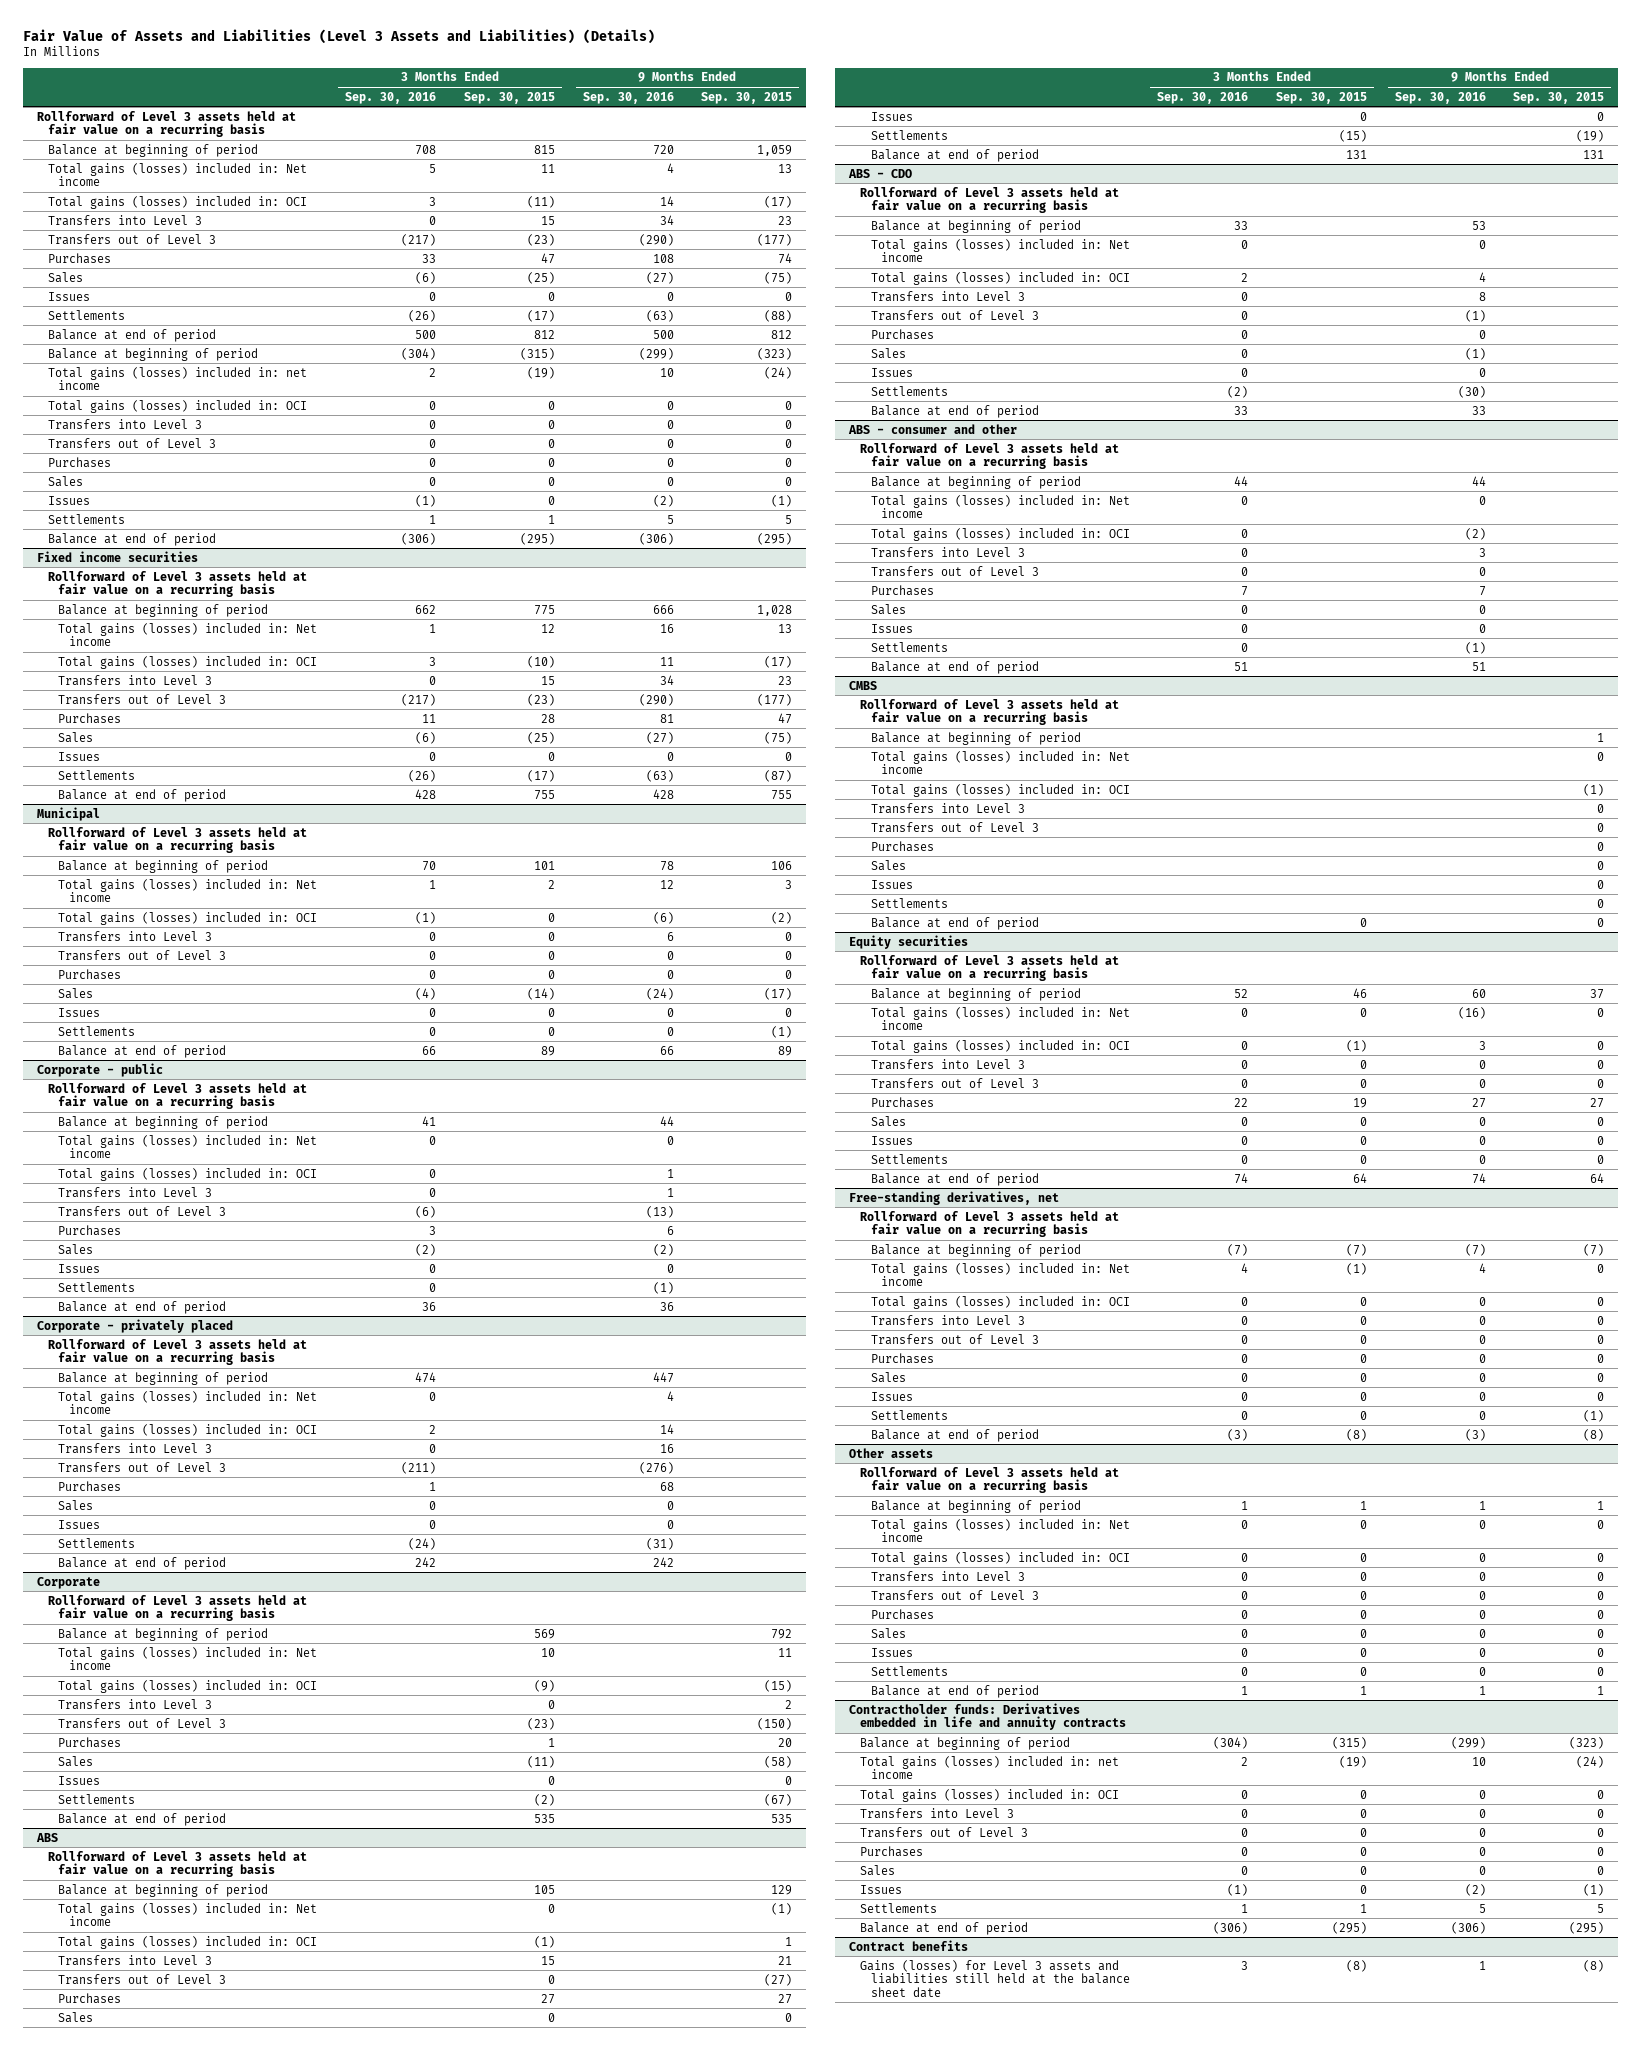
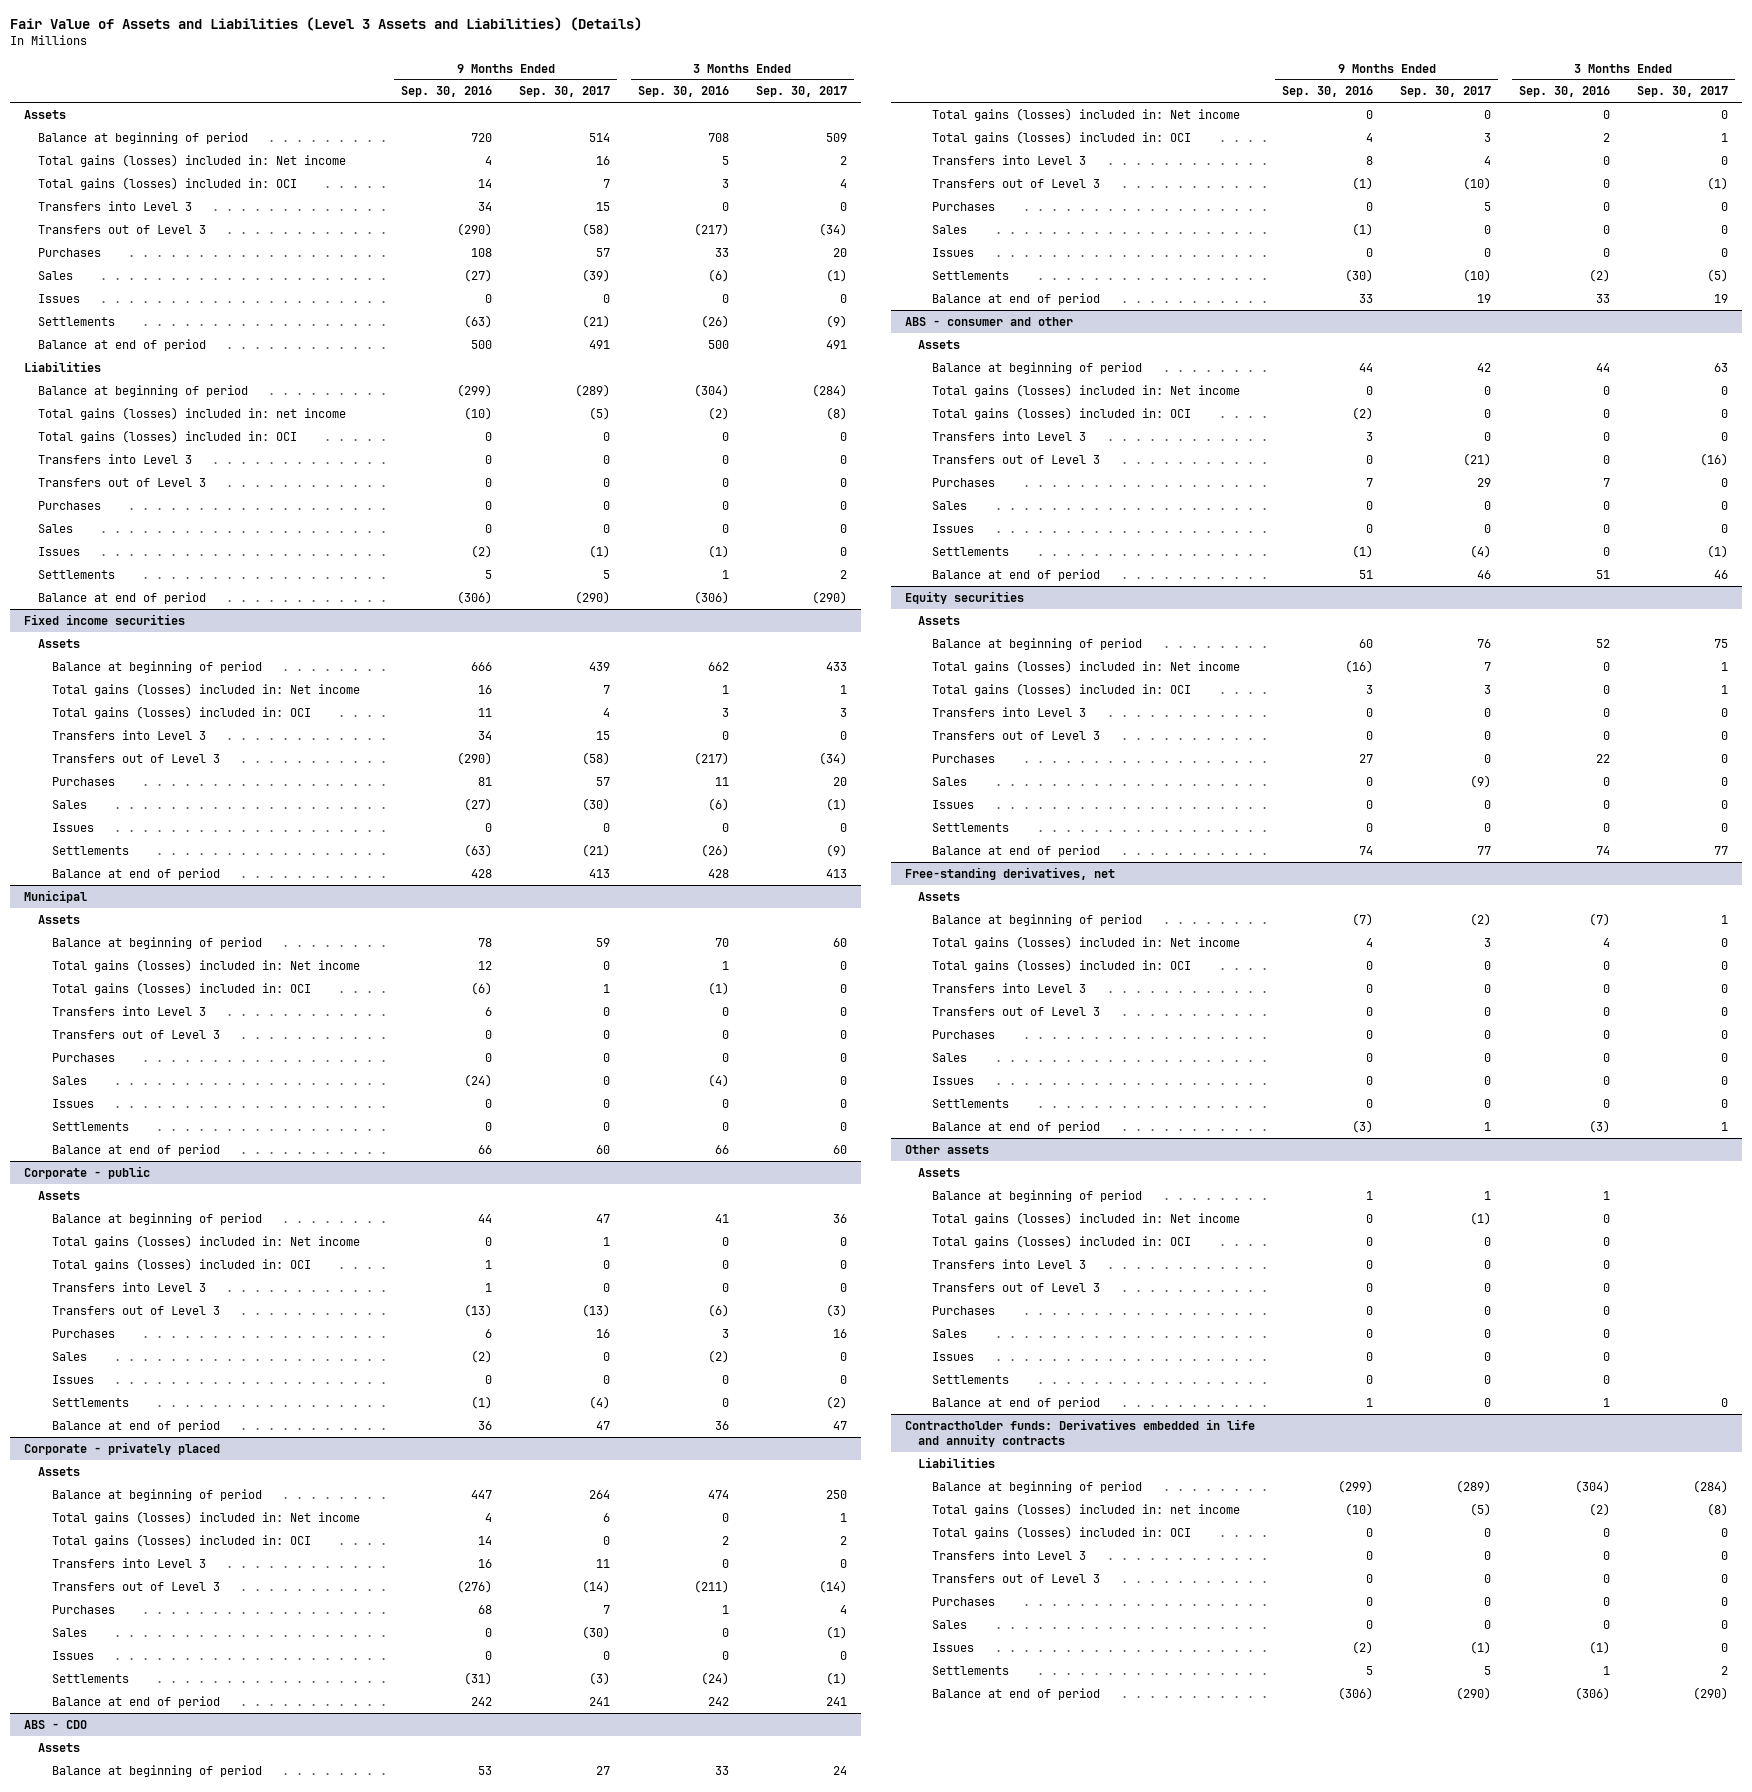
- | 3 Months Ended Sep. 30, 2016 | 3 Months Ended Sep. 30, 2015 | 9 Months Ended Sep. 30, 2016 | 9 Months Ended Sep. 30, 2015
+ | 9 Months Ended Sep. 30, 2016 | 9 Months Ended Sep. 30, 2017 | 3 Months Ended Sep. 30, 2016 | 3 Months Ended Sep. 30, 2017
- Rollforward of Level 3 assets held at fair value on a recurring basis
+ Assets
+ Liabilities
- Total gains (losses) included in: net income | 2 | (19) | 10 | (24)
+ Total gains (losses) included in: net income | (10) | (5) | (2) | (8)
@ Fixed income securities
- Rollforward of Level 3 assets held at fair value on a recurring basis
+ Assets
@ Municipal
- Rollforward of Level 3 assets held at fair value on a recurring basis
+ Assets
@ Corporate - public
- Rollforward of Level 3 assets held at fair value on a recurring basis
+ Assets
@ Corporate - privately placed
- Rollforward of Level 3 assets held at fair value on a recurring basis
+ Assets
- Corporate
- Rollforward of Level 3 assets held at fair value on a recurring basis
- Balance at beginning of period | | 569 | | 792
- Total gains (losses) included in: Net income | | 10 | | 11
- Total gains (losses) included in: OCI | | (9) | | (15)
- Transfers into Level 3 | | 0 | | 2
- Transfers out of Level 3 | | (23) | | (150)
- Purchases | | 1 | | 20
- Sales | | (11) | | (58)
- Issues | | 0 | | 0
- Settlements | | (2) | | (67)
- Balance at end of period | | 535 | | 535
- ABS
- Rollforward of Level 3 assets held at fair value on a recurring basis
- Balance at beginning of period | | 105 | | 129
- Total gains (losses) included in: Net income | | 0 | | (1)
- Total gains (losses) included in: OCI | | (1) | | 1
- Transfers into Level 3 | | 15 | | 21
- Transfers out of Level 3 | | 0 | | (27)
- Purchases | | 27 | | 27
- Sales | | 0 | | 0
- Issues | | 0 | | 0
- Settlements | | (15) | | (19)
- Balance at end of period | | 131 | | 131
@ ABS - CDO
- Rollforward of Level 3 assets held at fair value on a recurring basis
+ Assets
@ ABS - consumer and other
- Rollforward of Level 3 assets held at fair value on a recurring basis
+ Assets
- CMBS
- Rollforward of Level 3 assets held at fair value on a recurring basis
- Balance at beginning of period | | | | 1
- Total gains (losses) included in: Net income | | | | 0
- Total gains (losses) included in: OCI | | | | (1)
- Transfers into Level 3 | | | | 0
- Transfers out of Level 3 | | | | 0
- Purchases | | | | 0
- Sales | | | | 0
- Issues | | | | 0
- Settlements | | | | 0
- Balance at end of period | | 0 | | 0
@ Equity securities
- Rollforward of Level 3 assets held at fair value on a recurring basis
+ Assets
@ Free-standing derivatives, net
- Rollforward of Level 3 assets held at fair value on a recurring basis
+ Assets
@ Other assets
- Rollforward of Level 3 assets held at fair value on a recurring basis
+ Assets
@ Contractholder funds: Derivatives embedded in life and annuity contracts
+ Liabilities
- Total gains (losses) included in: net income | 2 | (19) | 10 | (24)
+ Total gains (losses) included in: net income | (10) | (5) | (2) | (8)
- Contract benefits
- Gains (losses) for Level 3 assets and liabilities still held at the balance sheet date | 3 | (8) | 1 | (8)

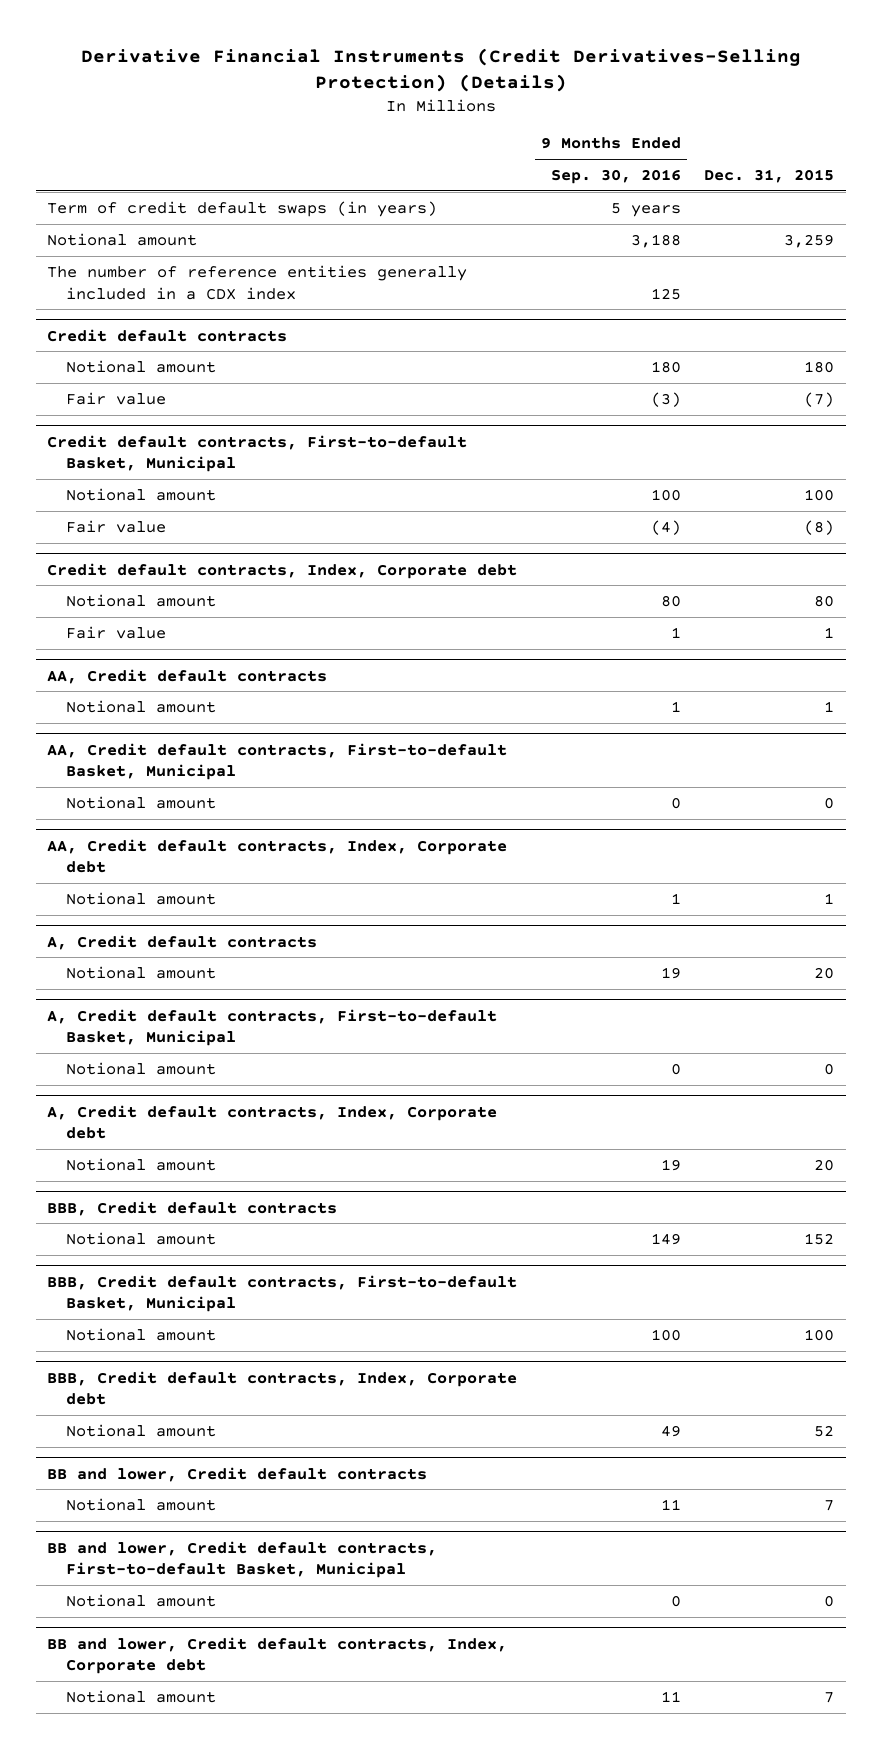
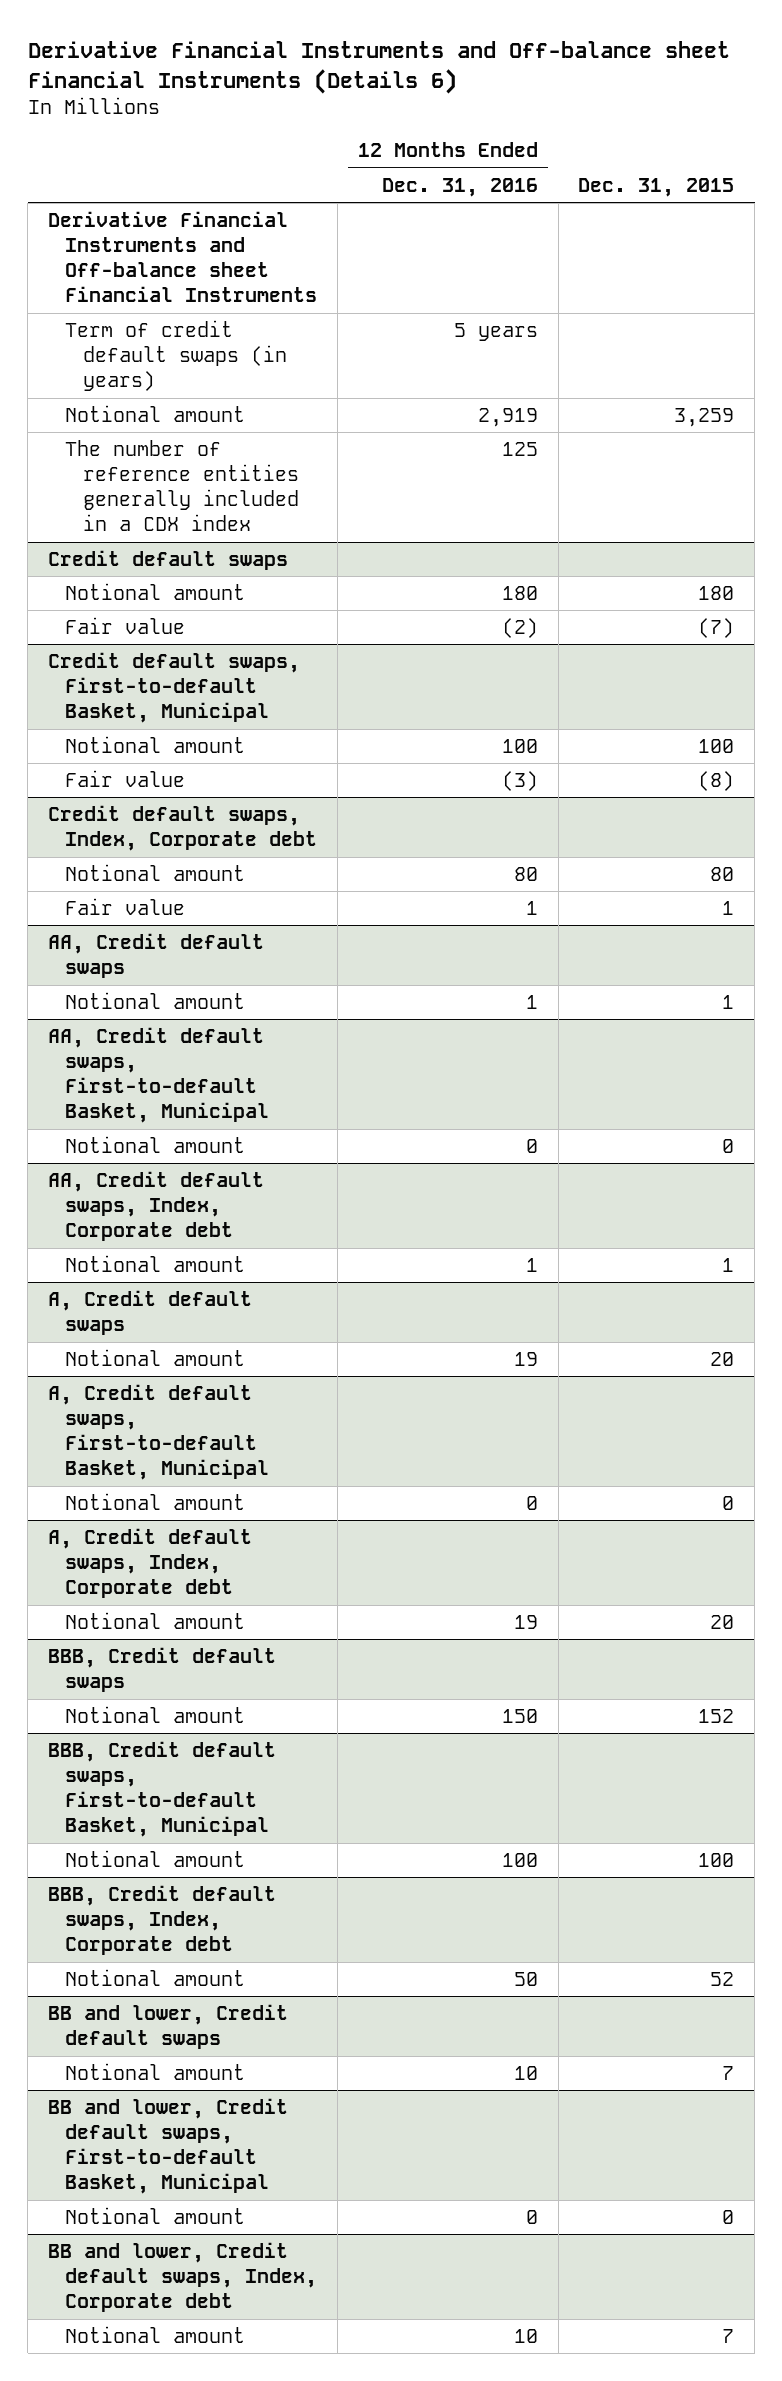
- Derivative Financial Instruments (Credit Derivatives-Selling Protection) (Details)
+ Derivative Financial Instruments and Off-balance sheet Financial Instruments (Details 6)
- | 9 Months Ended Sep. 30, 2016 | Dec. 31, 2015
+ | 12 Months Ended Dec. 31, 2016 | Dec. 31, 2015
+ Derivative Financial Instruments and Off-balance sheet Financial Instruments
- Credit default contracts
+ Credit default swaps
- Credit default contracts, First-to-default Basket, Municipal
+ Credit default swaps, First-to-default Basket, Municipal
- Credit default contracts, Index, Corporate debt
+ Credit default swaps, Index, Corporate debt
- AA, Credit default contracts
+ AA, Credit default swaps
- AA, Credit default contracts, First-to-default Basket, Municipal
+ AA, Credit default swaps, First-to-default Basket, Municipal
- AA, Credit default contracts, Index, Corporate debt
+ AA, Credit default swaps, Index, Corporate debt
- A, Credit default contracts
+ A, Credit default swaps
- A, Credit default contracts, First-to-default Basket, Municipal
+ A, Credit default swaps, First-to-default Basket, Municipal
- A, Credit default contracts, Index, Corporate debt
+ A, Credit default swaps, Index, Corporate debt
- BBB, Credit default contracts
+ BBB, Credit default swaps
- BBB, Credit default contracts, First-to-default Basket, Municipal
+ BBB, Credit default swaps, First-to-default Basket, Municipal
- BBB, Credit default contracts, Index, Corporate debt
+ BBB, Credit default swaps, Index, Corporate debt
- BB and lower, Credit default contracts
+ BB and lower, Credit default swaps
- BB and lower, Credit default contracts, First-to-default Basket, Municipal
+ BB and lower, Credit default swaps, First-to-default Basket, Municipal
- BB and lower, Credit default contracts, Index, Corporate debt
+ BB and lower, Credit default swaps, Index, Corporate debt

